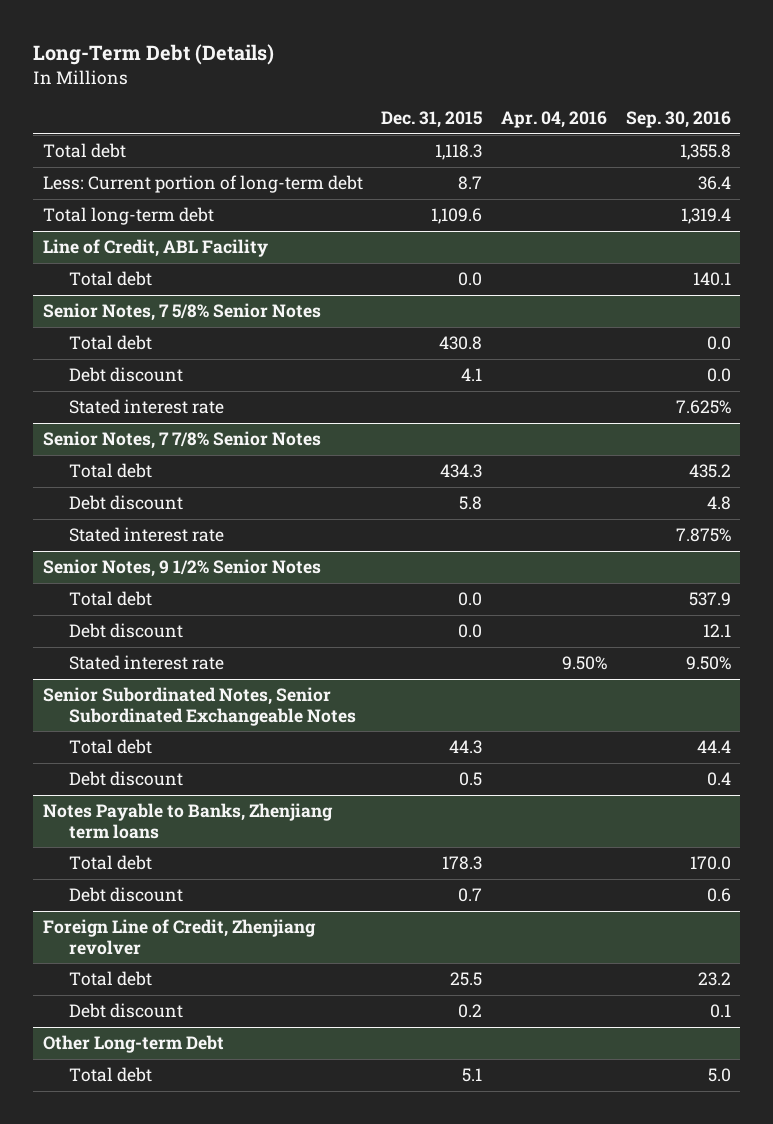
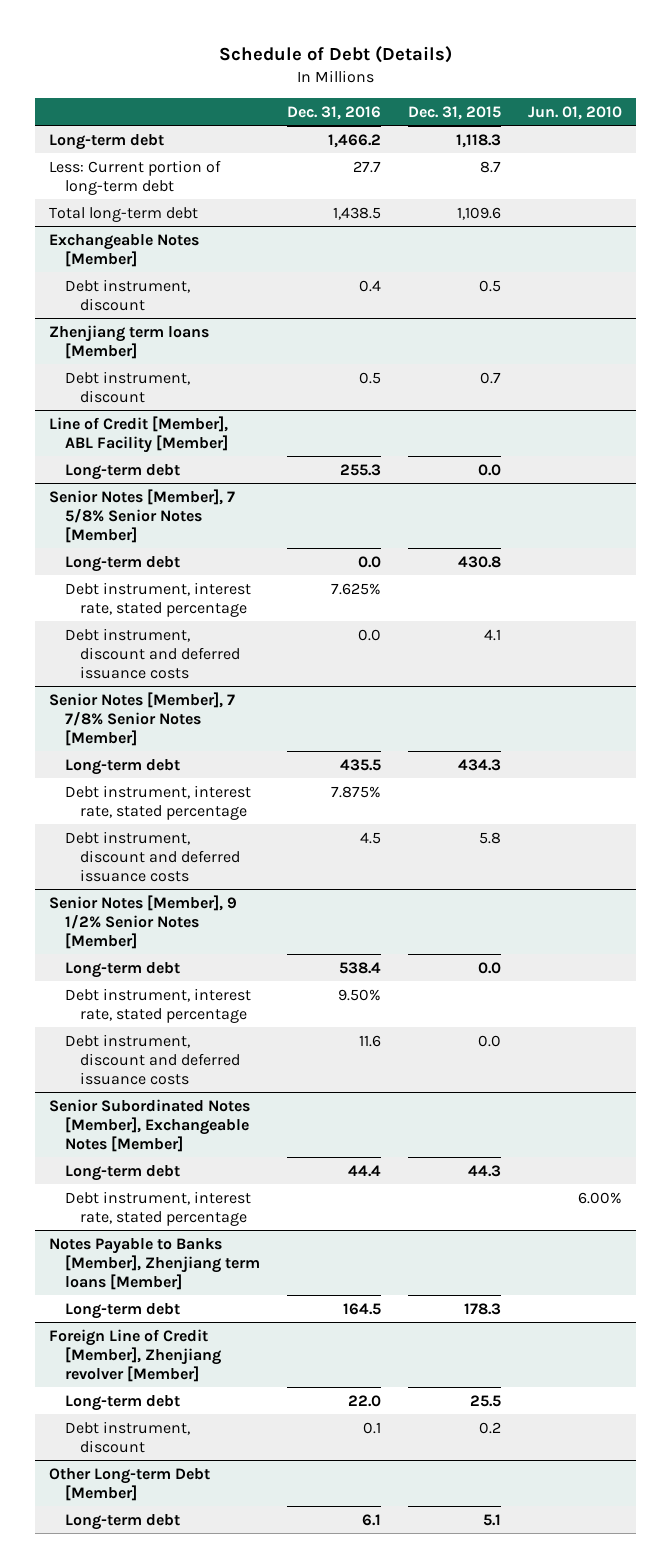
- Long-Term Debt (Details)
+ Schedule of Debt (Details)
- | Dec. 31, 2015 | Apr. 04, 2016 | Sep. 30, 2016
+ | Dec. 31, 2016 | Dec. 31, 2015 | Jun. 01, 2010
- Total debt | 1,118.3 | | 1,355.8
+ Long-term debt | 1,466.2 | 1,118.3 |
- Line of Credit, ABL Facility
- Total debt | 0.0 | | 140.1
- Senior Notes, 7 5/8% Senior Notes
- Total debt | 430.8 | | 0.0
- Debt discount | 4.1 | | 0.0
- Stated interest rate | | | 7.625%
- Senior Notes, 7 7/8% Senior Notes
- Total debt | 434.3 | | 435.2
- Debt discount | 5.8 | | 4.8
- Stated interest rate | | | 7.875%
- Senior Notes, 9 1/2% Senior Notes
- Total debt | 0.0 | | 537.9
- Debt discount | 0.0 | | 12.1
- Stated interest rate | | 9.50% | 9.50%
- Senior Subordinated Notes, Senior Subordinated Exchangeable Notes
- Total debt | 44.3 | | 44.4
- Debt discount | 0.5 | | 0.4
- Notes Payable to Banks, Zhenjiang term loans
- Total debt | 178.3 | | 170.0
- Debt discount | 0.7 | | 0.6
- Foreign Line of Credit, Zhenjiang revolver
- Total debt | 25.5 | | 23.2
- Debt discount | 0.2 | | 0.1
- Other Long-term Debt
- Total debt | 5.1 | | 5.0
+ Exchangeable Notes [Member]
+ Debt instrument, discount | 0.4 | 0.5 |
+ Zhenjiang term loans [Member]
+ Debt instrument, discount | 0.5 | 0.7 |
+ Line of Credit [Member], ABL Facility [Member]
+ Long-term debt | 255.3 | 0.0 |
+ Senior Notes [Member], 7 5/8% Senior Notes [Member]
+ Long-term debt | 0.0 | 430.8 |
+ Debt instrument, interest rate, stated percentage | 7.625% | |
+ Debt instrument, discount and deferred issuance costs | 0.0 | 4.1 |
+ Senior Notes [Member], 7 7/8% Senior Notes [Member]
+ Long-term debt | 435.5 | 434.3 |
+ Debt instrument, interest rate, stated percentage | 7.875% | |
+ Debt instrument, discount and deferred issuance costs | 4.5 | 5.8 |
+ Senior Notes [Member], 9 1/2% Senior Notes [Member]
+ Long-term debt | 538.4 | 0.0 |
+ Debt instrument, interest rate, stated percentage | 9.50% | |
+ Debt instrument, discount and deferred issuance costs | 11.6 | 0.0 |
+ Senior Subordinated Notes [Member], Exchangeable Notes [Member]
+ Long-term debt | 44.4 | 44.3 |
+ Debt instrument, interest rate, stated percentage | | | 6.00%
+ Notes Payable to Banks [Member], Zhenjiang term loans [Member]
+ Long-term debt | 164.5 | 178.3 |
+ Foreign Line of Credit [Member], Zhenjiang revolver [Member]
+ Long-term debt | 22.0 | 25.5 |
+ Debt instrument, discount | 0.1 | 0.2 |
+ Other Long-term Debt [Member]
+ Long-term debt | 6.1 | 5.1 |

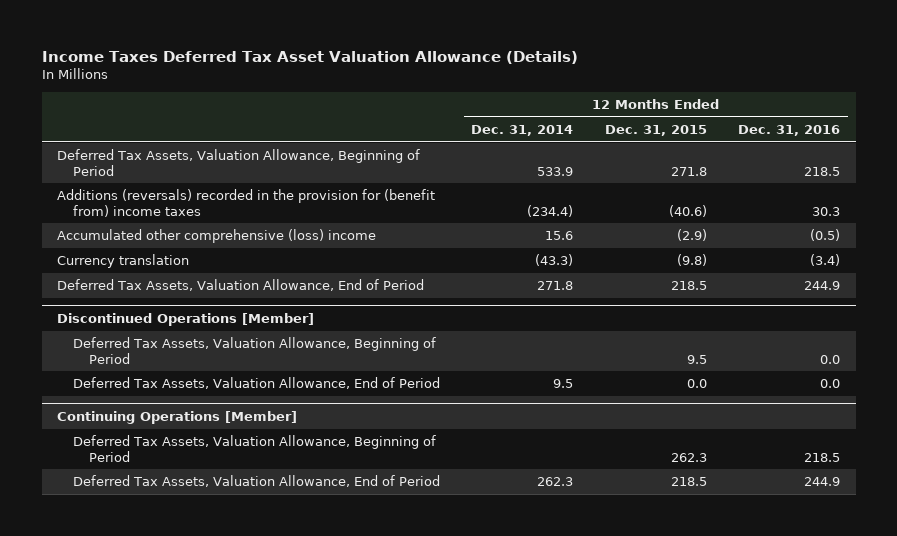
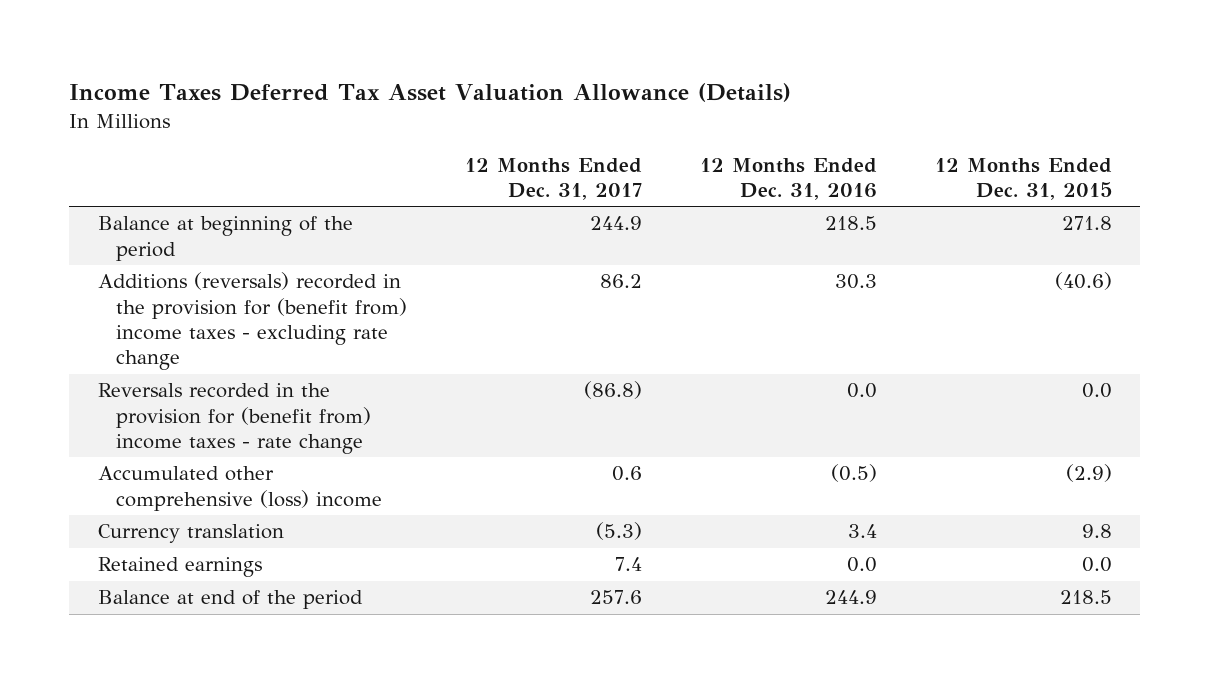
- | 12 Months Ended Dec. 31, 2014 | 12 Months Ended Dec. 31, 2015 | 12 Months Ended Dec. 31, 2016
+ | 12 Months Ended Dec. 31, 2017 | 12 Months Ended Dec. 31, 2016 | 12 Months Ended Dec. 31, 2015
- Deferred Tax Assets, Valuation Allowance, Beginning of Period | 533.9 | 271.8 | 218.5
- Additions (reversals) recorded in the provision for (benefit from) income taxes | (234.4) | (40.6) | 30.3
+ Balance at beginning of the period | 244.9 | 218.5 | 271.8
+ Additions (reversals) recorded in the provision for (benefit from) income taxes - excluding rate change | 86.2 | 30.3 | (40.6)
+ Reversals recorded in the provision for (benefit from) income taxes - rate change | (86.8) | 0.0 | 0.0
- Currency translation | (43.3) | (9.8) | (3.4)
- Deferred Tax Assets, Valuation Allowance, End of Period | 271.8 | 218.5 | 244.9
- Discontinued Operations [Member]
- Deferred Tax Assets, Valuation Allowance, Beginning of Period | | 9.5 | 0.0
- Deferred Tax Assets, Valuation Allowance, End of Period | 9.5 | 0.0 | 0.0
- Continuing Operations [Member]
- Deferred Tax Assets, Valuation Allowance, Beginning of Period | | 262.3 | 218.5
- Deferred Tax Assets, Valuation Allowance, End of Period | 262.3 | 218.5 | 244.9
+ Currency translation | (5.3) | 3.4 | 9.8
+ Retained earnings | 7.4 | 0.0 | 0.0
+ Balance at end of the period | 257.6 | 244.9 | 218.5

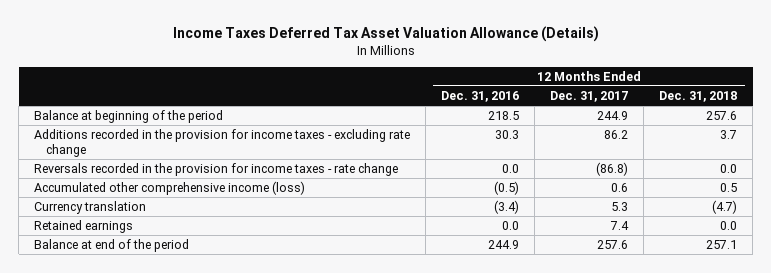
- | 12 Months Ended Dec. 31, 2017 | 12 Months Ended Dec. 31, 2016 | 12 Months Ended Dec. 31, 2015
+ | 12 Months Ended Dec. 31, 2016 | 12 Months Ended Dec. 31, 2017 | 12 Months Ended Dec. 31, 2018
- Additions (reversals) recorded in the provision for (benefit from) income taxes - excluding rate change | 86.2 | 30.3 | (40.6)
- Reversals recorded in the provision for (benefit from) income taxes - rate change | (86.8) | 0.0 | 0.0
- Accumulated other comprehensive (loss) income | 0.6 | (0.5) | (2.9)
- Currency translation | (5.3) | 3.4 | 9.8
+ Additions recorded in the provision for income taxes - excluding rate change | 30.3 | 86.2 | 3.7
+ Reversals recorded in the provision for income taxes - rate change | 0.0 | (86.8) | 0.0
+ Accumulated other comprehensive income (loss) | (0.5) | 0.6 | 0.5
+ Currency translation | (3.4) | 5.3 | (4.7)

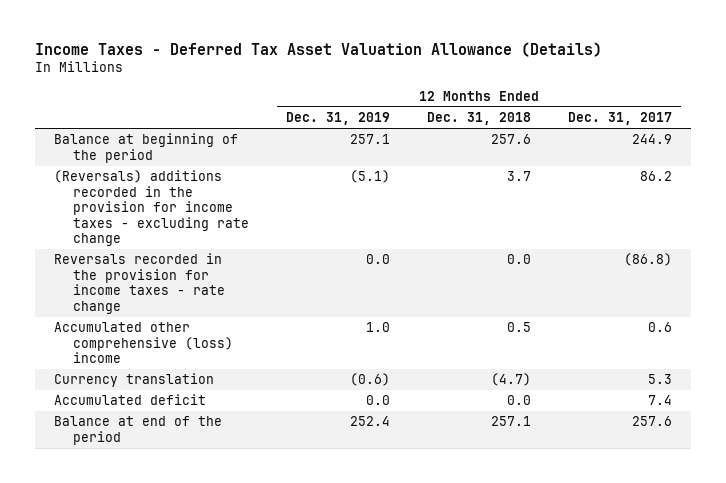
- Income Taxes Deferred Tax Asset Valuation Allowance (Details)
+ Income Taxes - Deferred Tax Asset Valuation Allowance (Details)
- | 12 Months Ended Dec. 31, 2016 | 12 Months Ended Dec. 31, 2017 | 12 Months Ended Dec. 31, 2018
+ | 12 Months Ended Dec. 31, 2019 | 12 Months Ended Dec. 31, 2018 | 12 Months Ended Dec. 31, 2017
- Additions recorded in the provision for income taxes - excluding rate change | 30.3 | 86.2 | 3.7
+ (Reversals) additions recorded in the provision for income taxes - excluding rate change | (5.1) | 3.7 | 86.2
- Accumulated other comprehensive income (loss) | (0.5) | 0.6 | 0.5
+ Accumulated other comprehensive (loss) income | 1.0 | 0.5 | 0.6
- Retained earnings | 0.0 | 7.4 | 0.0
+ Accumulated deficit | 0.0 | 0.0 | 7.4

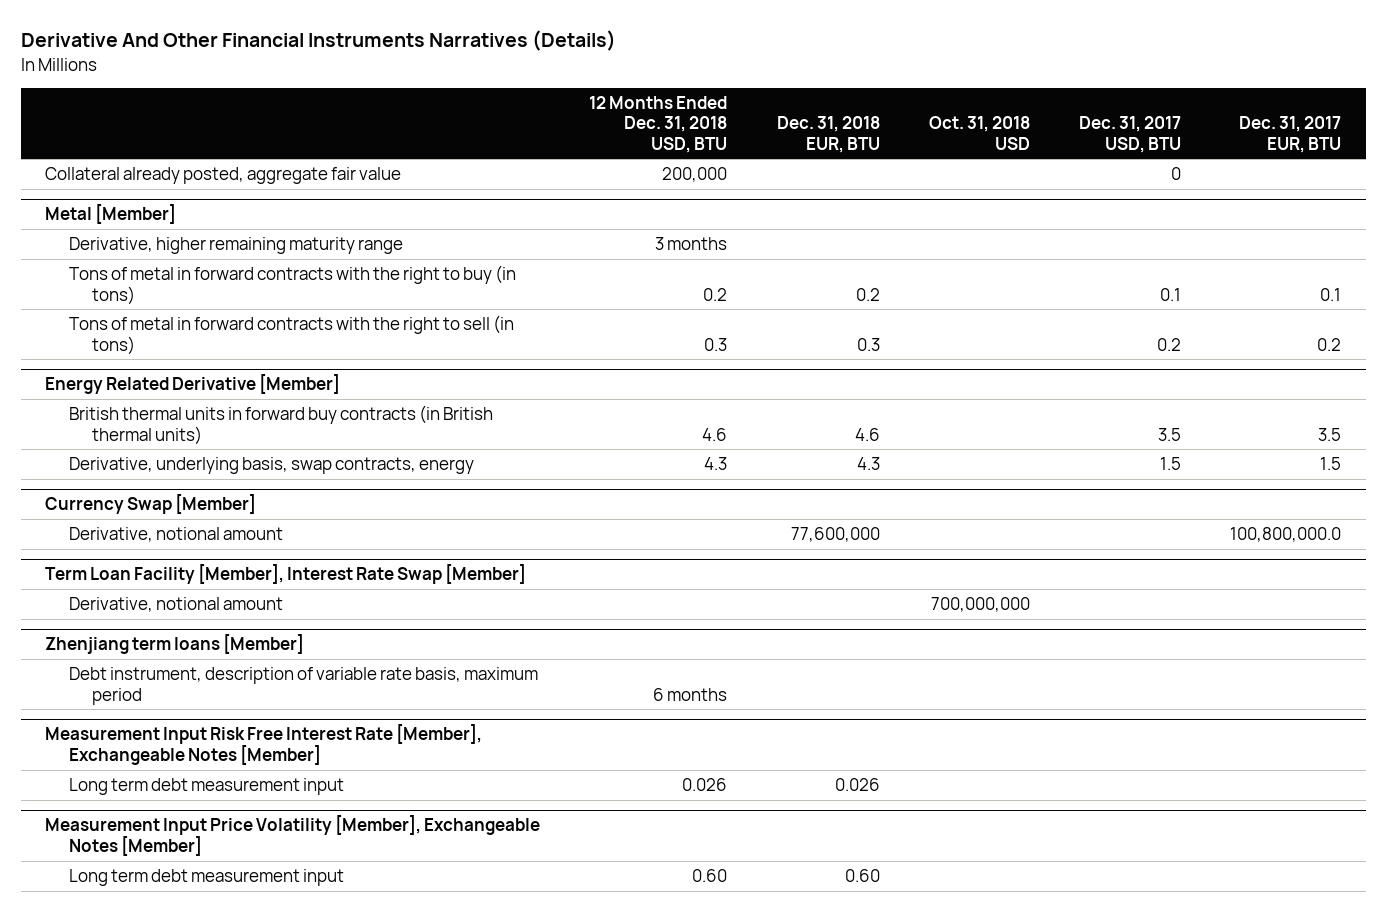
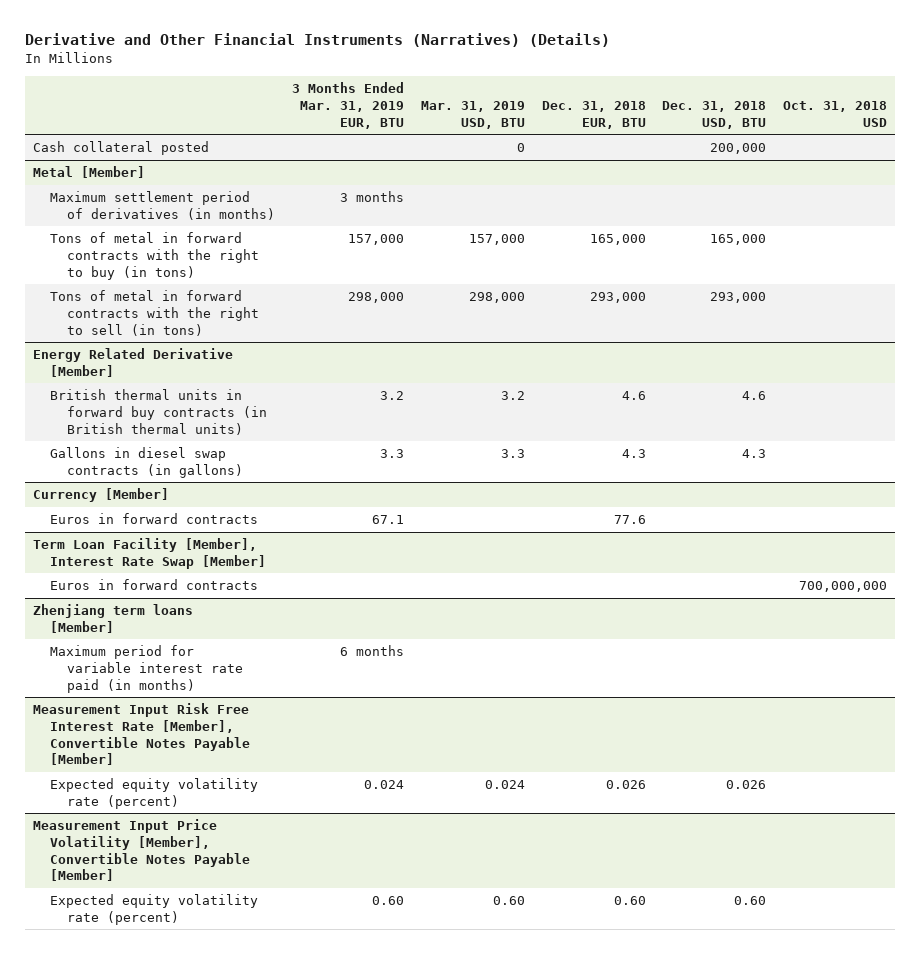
- Derivative And Other Financial Instruments Narratives (Details)
+ Derivative and Other Financial Instruments (Narratives) (Details)
- | 12 Months Ended Dec. 31, 2018 USD, BTU | Dec. 31, 2018 EUR, BTU | Oct. 31, 2018 USD | Dec. 31, 2017 USD, BTU | Dec. 31, 2017 EUR, BTU
+ | 3 Months Ended Mar. 31, 2019 EUR, BTU | Mar. 31, 2019 USD, BTU | Dec. 31, 2018 EUR, BTU | Dec. 31, 2018 USD, BTU | Oct. 31, 2018 USD
- Collateral already posted, aggregate fair value | 200,000 | | | 0 |
+ Cash collateral posted | | 0 | | 200,000 |
@ Metal [Member]
- Derivative, higher remaining maturity range | 3 months | | | |
- Tons of metal in forward contracts with the right to buy (in tons) | 0.2 | 0.2 | | 0.1 | 0.1
- Tons of metal in forward contracts with the right to sell (in tons) | 0.3 | 0.3 | | 0.2 | 0.2
+ Maximum settlement period of derivatives (in months) | 3 months | | | |
+ Tons of metal in forward contracts with the right to buy (in tons) | 157,000 | 157,000 | 165,000 | 165,000 |
+ Tons of metal in forward contracts with the right to sell (in tons) | 298,000 | 298,000 | 293,000 | 293,000 |
@ Energy Related Derivative [Member]
- Derivative, underlying basis, swap contracts, energy | 4.3 | 4.3 | | 1.5 | 1.5
- Currency Swap [Member]
- Derivative, notional amount | | 77,600,000 | | | 100,800,000.0
@ Energy Related Derivative [Member]
+ Gallons in diesel swap contracts (in gallons) | 3.3 | 3.3 | 4.3 | 4.3 |
+ Currency [Member]
+ Euros in forward contracts | 67.1 | | 77.6 | |
@ Term Loan Facility [Member], Interest Rate Swap [Member]
- Derivative, notional amount | | | 700,000,000 | |
+ Euros in forward contracts | | | | | 700,000,000
@ Zhenjiang term loans [Member]
- Debt instrument, description of variable rate basis, maximum period | 6 months | | | |
- Measurement Input Risk Free Interest Rate [Member], Exchangeable Notes [Member]
- Long term debt measurement input | 0.026 | 0.026 | | |
- Measurement Input Price Volatility [Member], Exchangeable Notes [Member]
- Long term debt measurement input | 0.60 | 0.60 | | |
@ Zhenjiang term loans [Member]
+ Maximum period for variable interest rate paid (in months) | 6 months | | | |
+ Measurement Input Risk Free Interest Rate [Member], Convertible Notes Payable [Member]
+ Expected equity volatility rate (percent) | 0.024 | 0.024 | 0.026 | 0.026 |
+ Measurement Input Price Volatility [Member], Convertible Notes Payable [Member]
+ Expected equity volatility rate (percent) | 0.60 | 0.60 | 0.60 | 0.60 |

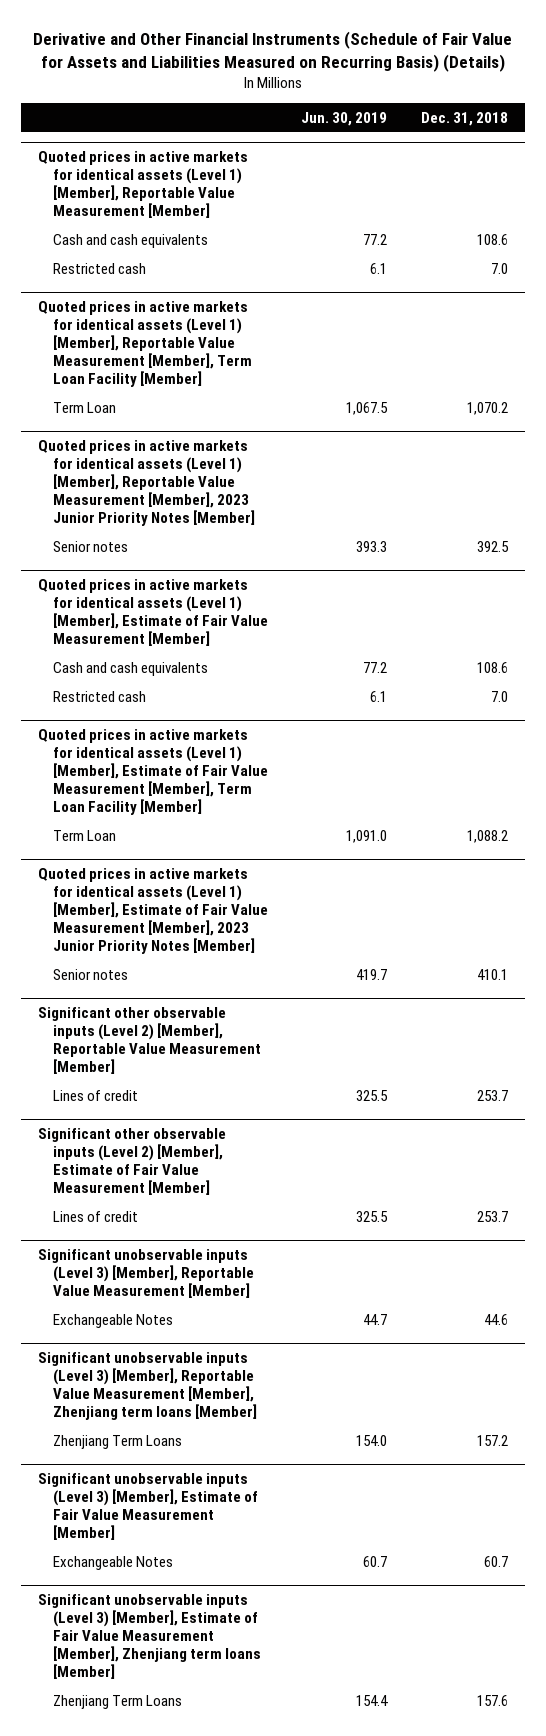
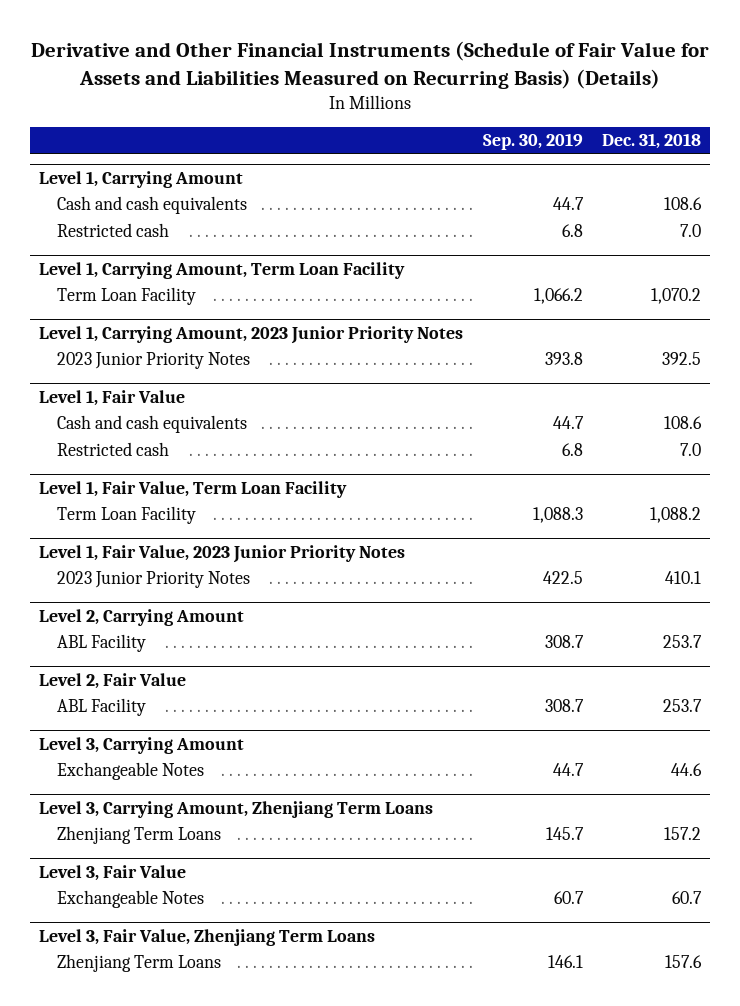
- | Jun. 30, 2019 | Dec. 31, 2018
+ | Sep. 30, 2019 | Dec. 31, 2018
- Quoted prices in active markets for identical assets (Level 1) [Member], Reportable Value Measurement [Member]
+ Level 1, Carrying Amount
- Quoted prices in active markets for identical assets (Level 1) [Member], Reportable Value Measurement [Member], Term Loan Facility [Member]
- Term Loan | 1,067.5 | 1,070.2
- Quoted prices in active markets for identical assets (Level 1) [Member], Reportable Value Measurement [Member], 2023 Junior Priority Notes [Member]
- Senior notes | 393.3 | 392.5
- Quoted prices in active markets for identical assets (Level 1) [Member], Estimate of Fair Value Measurement [Member]
+ Level 1, Carrying Amount, Term Loan Facility
+ Term Loan Facility | 1,066.2 | 1,070.2
+ Level 1, Carrying Amount, 2023 Junior Priority Notes
+ 2023 Junior Priority Notes | 393.8 | 392.5
+ Level 1, Fair Value
- Quoted prices in active markets for identical assets (Level 1) [Member], Estimate of Fair Value Measurement [Member], Term Loan Facility [Member]
- Term Loan | 1,091.0 | 1,088.2
- Quoted prices in active markets for identical assets (Level 1) [Member], Estimate of Fair Value Measurement [Member], 2023 Junior Priority Notes [Member]
- Senior notes | 419.7 | 410.1
- Significant other observable inputs (Level 2) [Member], Reportable Value Measurement [Member]
- Lines of credit | 325.5 | 253.7
- Significant other observable inputs (Level 2) [Member], Estimate of Fair Value Measurement [Member]
- Lines of credit | 325.5 | 253.7
- Significant unobservable inputs (Level 3) [Member], Reportable Value Measurement [Member]
+ Level 1, Fair Value, Term Loan Facility
+ Term Loan Facility | 1,088.3 | 1,088.2
+ Level 1, Fair Value, 2023 Junior Priority Notes
+ 2023 Junior Priority Notes | 422.5 | 410.1
+ Level 2, Carrying Amount
+ ABL Facility | 308.7 | 253.7
+ Level 2, Fair Value
+ ABL Facility | 308.7 | 253.7
+ Level 3, Carrying Amount
- Significant unobservable inputs (Level 3) [Member], Reportable Value Measurement [Member], Zhenjiang term loans [Member]
+ Level 3, Carrying Amount, Zhenjiang Term Loans
- Significant unobservable inputs (Level 3) [Member], Estimate of Fair Value Measurement [Member]
+ Level 3, Fair Value
- Significant unobservable inputs (Level 3) [Member], Estimate of Fair Value Measurement [Member], Zhenjiang term loans [Member]
+ Level 3, Fair Value, Zhenjiang Term Loans

